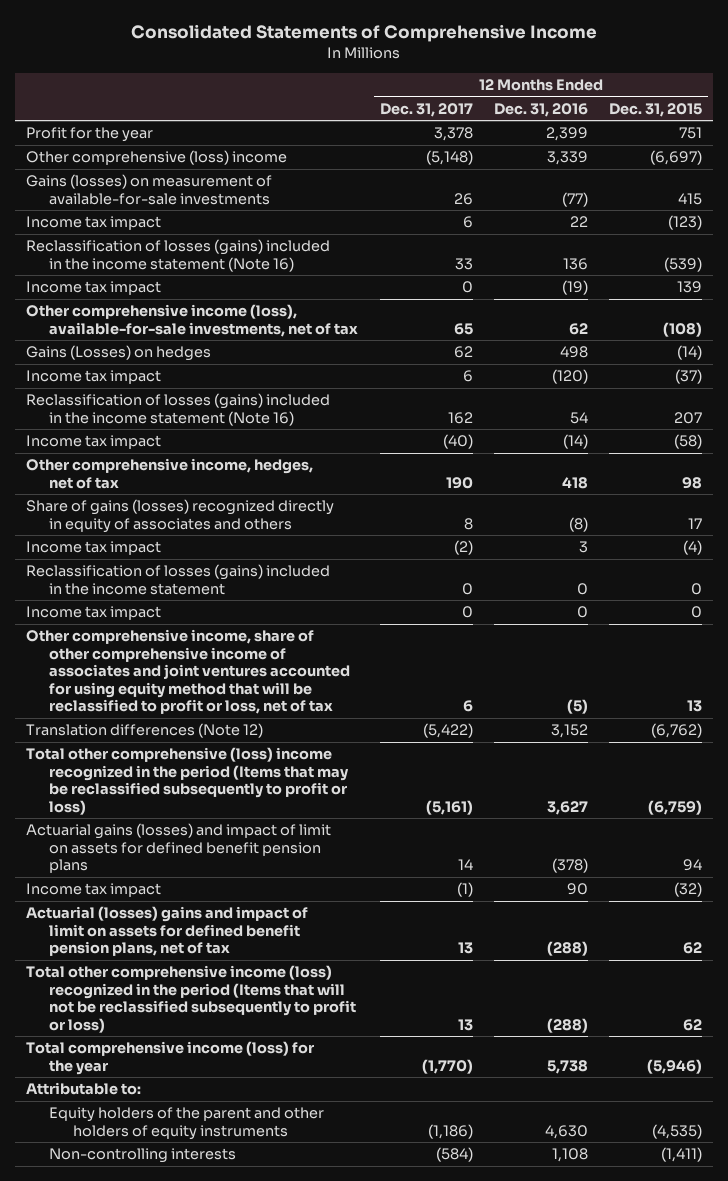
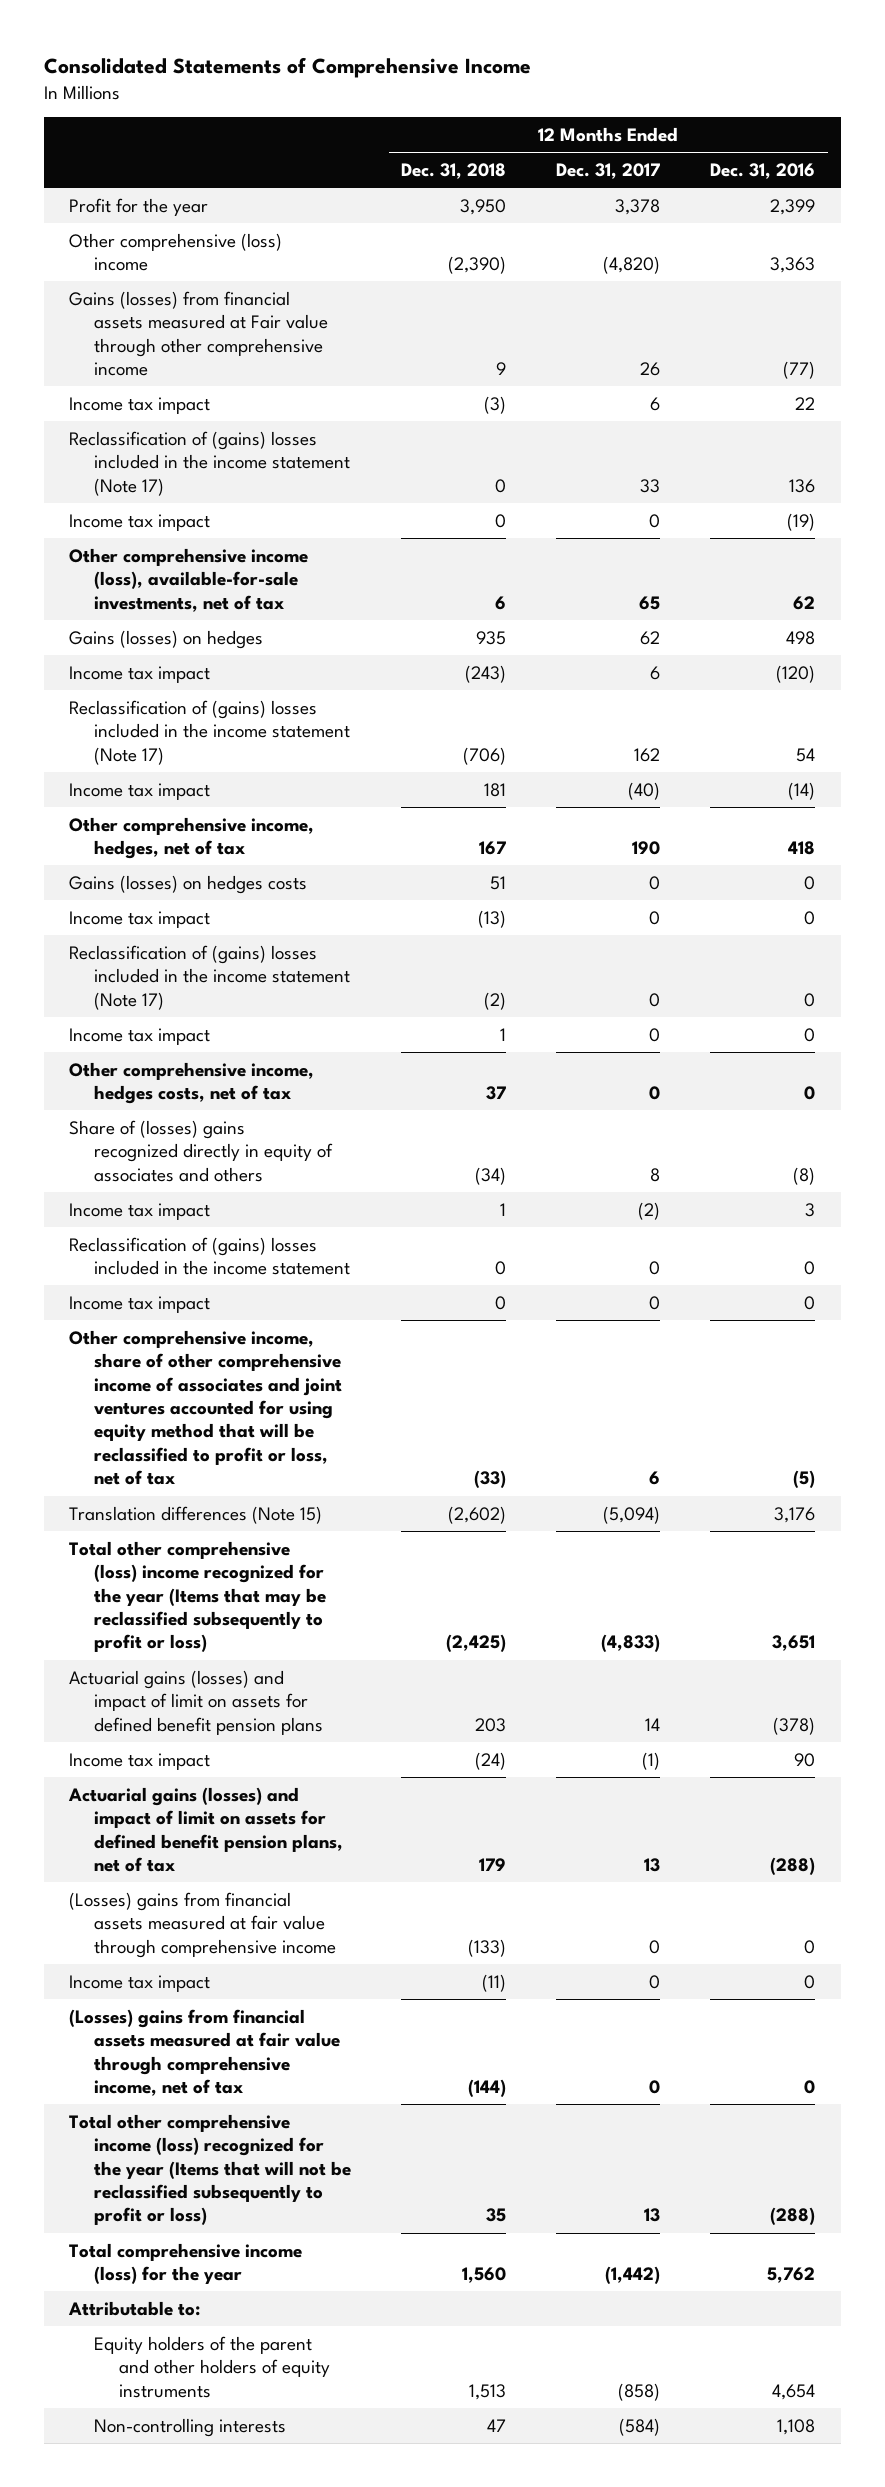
- | 12 Months Ended Dec. 31, 2017 | 12 Months Ended Dec. 31, 2016 | 12 Months Ended Dec. 31, 2015
+ | 12 Months Ended Dec. 31, 2018 | 12 Months Ended Dec. 31, 2017 | 12 Months Ended Dec. 31, 2016
- Other comprehensive (loss) income | (5,148) | 3,339 | (6,697)
- Gains (losses) on measurement of available-for-sale investments | 26 | (77) | 415
+ Other comprehensive (loss) income | (2,390) | (4,820) | 3,363
+ Gains (losses) from financial assets measured at Fair value through other comprehensive income | 9 | 26 | (77)
- Reclassification of losses (gains) included in the income statement (Note 16) | 33 | 136 | (539)
+ Reclassification of (gains) losses included in the income statement (Note 17) | 0 | 33 | 136
- Gains (Losses) on hedges | 62 | 498 | (14)
+ Gains (losses) on hedges | 935 | 62 | 498
- Reclassification of losses (gains) included in the income statement (Note 16) | 162 | 54 | 207
+ Reclassification of (gains) losses included in the income statement (Note 17) | (706) | 162 | 54
- Share of gains (losses) recognized directly in equity of associates and others | 8 | (8) | 17
+ Gains (losses) on hedges costs | 51 | 0 | 0
+ Income tax impact | (13) | 0 | 0
+ Reclassification of (gains) losses included in the income statement (Note 17) | (2) | 0 | 0
+ Income tax impact | 1 | 0 | 0
+ Other comprehensive income, hedges costs, net of tax | 37 | 0 | 0
+ Share of (losses) gains recognized directly in equity of associates and others | (34) | 8 | (8)
- Reclassification of losses (gains) included in the income statement | 0 | 0 | 0
+ Reclassification of (gains) losses included in the income statement | 0 | 0 | 0
- Translation differences (Note 12) | (5,422) | 3,152 | (6,762)
- Total other comprehensive (loss) income recognized in the period (Items that may be reclassified subsequently to profit or loss) | (5,161) | 3,627 | (6,759)
+ Translation differences (Note 15) | (2,602) | (5,094) | 3,176
+ Total other comprehensive (loss) income recognized for the year (Items that may be reclassified subsequently to profit or loss) | (2,425) | (4,833) | 3,651
- Actuarial (losses) gains and impact of limit on assets for defined benefit pension plans, net of tax | 13 | (288) | 62
- Total other comprehensive income (loss) recognized in the period (Items that will not be reclassified subsequently to profit or loss) | 13 | (288) | 62
- Total comprehensive income (loss) for the year | (1,770) | 5,738 | (5,946)
+ Actuarial gains (losses) and impact of limit on assets for defined benefit pension plans, net of tax | 179 | 13 | (288)
+ (Losses) gains from financial assets measured at fair value through comprehensive income | (133) | 0 | 0
+ Income tax impact | (11) | 0 | 0
+ (Losses) gains from financial assets measured at fair value through comprehensive income, net of tax | (144) | 0 | 0
+ Total other comprehensive income (loss) recognized for the year (Items that will not be reclassified subsequently to profit or loss) | 35 | 13 | (288)
+ Total comprehensive income (loss) for the year | 1,560 | (1,442) | 5,762
- Equity holders of the parent and other holders of equity instruments | (1,186) | 4,630 | (4,535)
+ Equity holders of the parent and other holders of equity instruments | 1,513 | (858) | 4,654

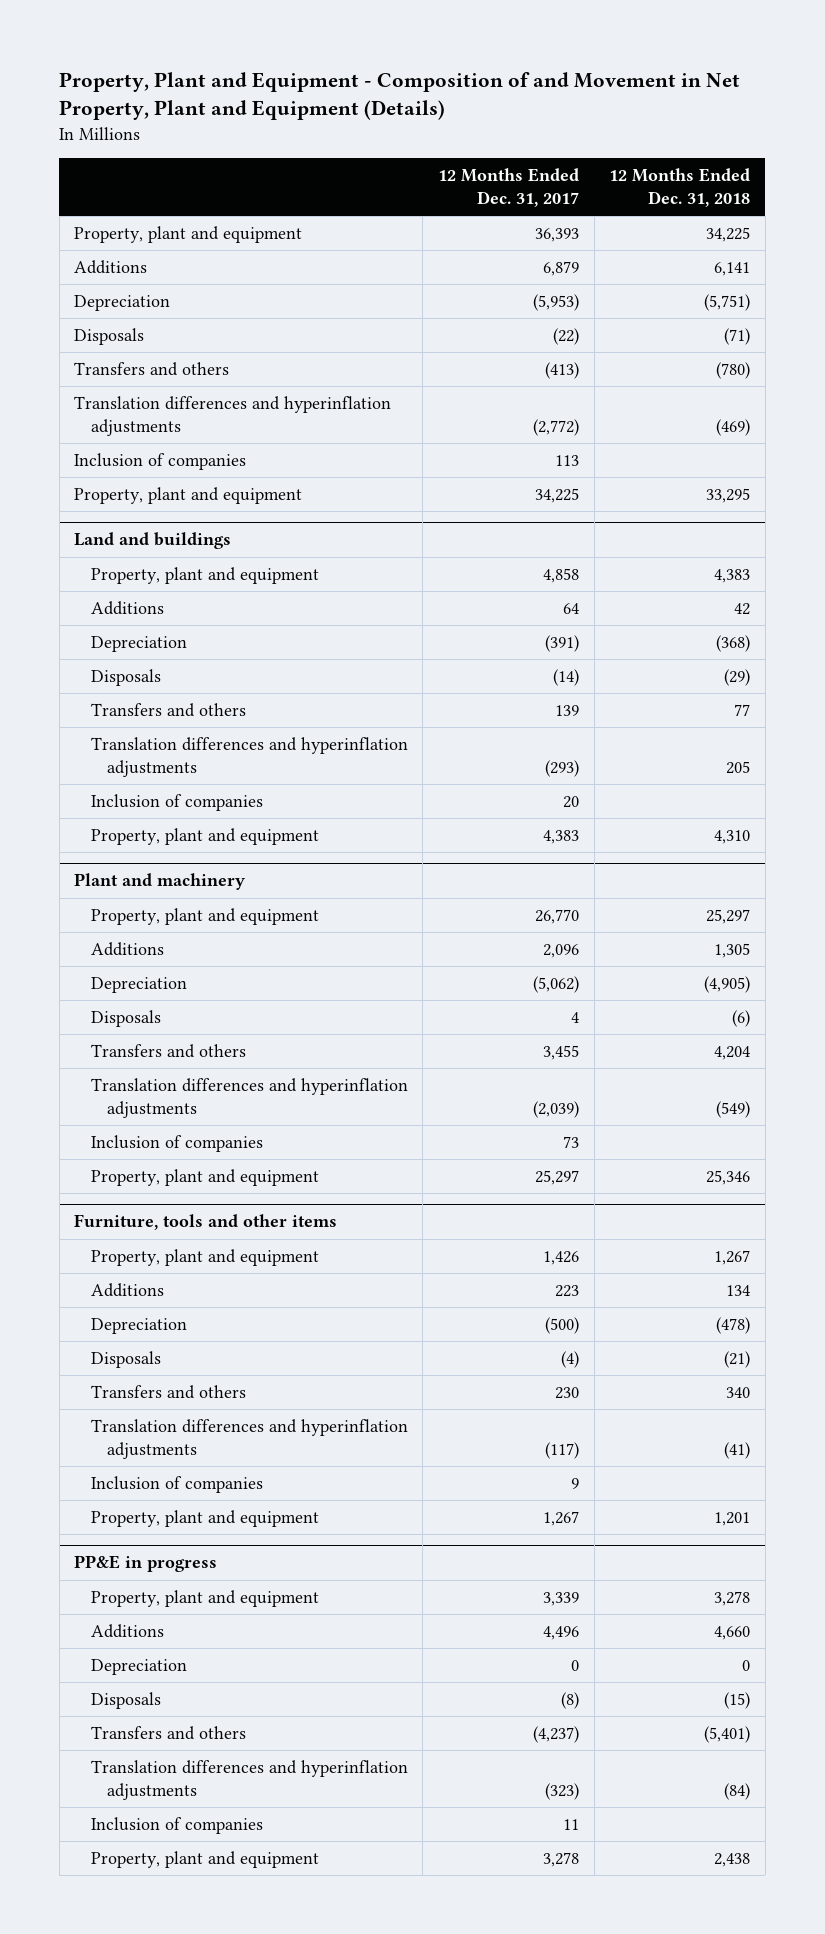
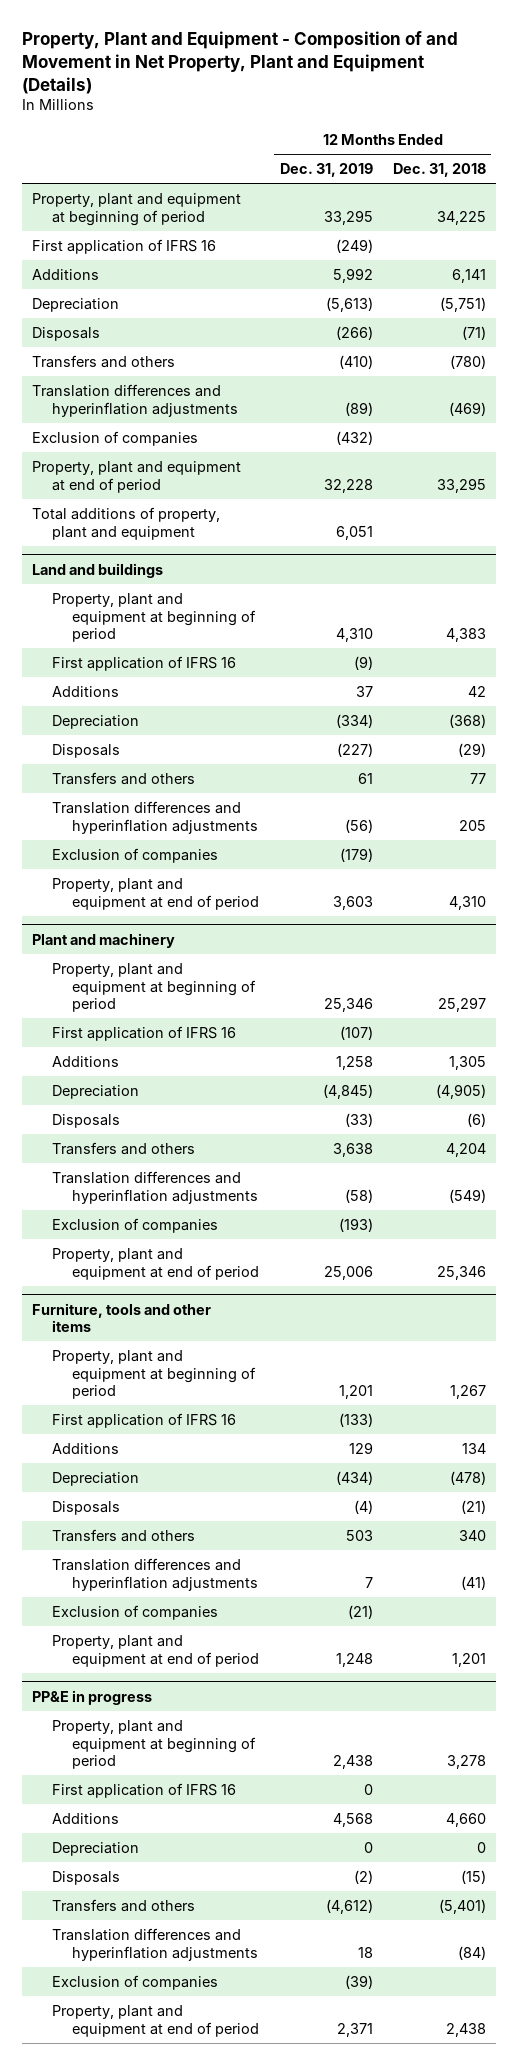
- | 12 Months Ended Dec. 31, 2017 | 12 Months Ended Dec. 31, 2018
+ | 12 Months Ended Dec. 31, 2019 | 12 Months Ended Dec. 31, 2018
- Property, plant and equipment | 36,393 | 34,225
+ Property, plant and equipment at beginning of period | 33,295 | 34,225
+ First application of IFRS 16 | (249) |
- Inclusion of companies | 113 |
- Property, plant and equipment | 34,225 | 33,295
+ Exclusion of companies | (432) |
+ Property, plant and equipment at end of period | 32,228 | 33,295
+ Total additions of property, plant and equipment | 6,051 |
@ Land and buildings
- Property, plant and equipment | 4,858 | 4,383
+ Property, plant and equipment at beginning of period | 4,310 | 4,383
+ First application of IFRS 16 | (9) |
- Inclusion of companies | 20 |
- Property, plant and equipment | 4,383 | 4,310
+ Exclusion of companies | (179) |
+ Property, plant and equipment at end of period | 3,603 | 4,310
@ Plant and machinery
- Property, plant and equipment | 26,770 | 25,297
+ Property, plant and equipment at beginning of period | 25,346 | 25,297
+ First application of IFRS 16 | (107) |
- Inclusion of companies | 73 |
- Property, plant and equipment | 25,297 | 25,346
+ Exclusion of companies | (193) |
+ Property, plant and equipment at end of period | 25,006 | 25,346
@ Furniture, tools and other items
- Property, plant and equipment | 1,426 | 1,267
+ Property, plant and equipment at beginning of period | 1,201 | 1,267
+ First application of IFRS 16 | (133) |
- Inclusion of companies | 9 |
- Property, plant and equipment | 1,267 | 1,201
+ Exclusion of companies | (21) |
+ Property, plant and equipment at end of period | 1,248 | 1,201
@ PP&E in progress
- Property, plant and equipment | 3,339 | 3,278
+ Property, plant and equipment at beginning of period | 2,438 | 3,278
+ First application of IFRS 16 | 0 |
- Inclusion of companies | 11 |
- Property, plant and equipment | 3,278 | 2,438
+ Exclusion of companies | (39) |
+ Property, plant and equipment at end of period | 2,371 | 2,438

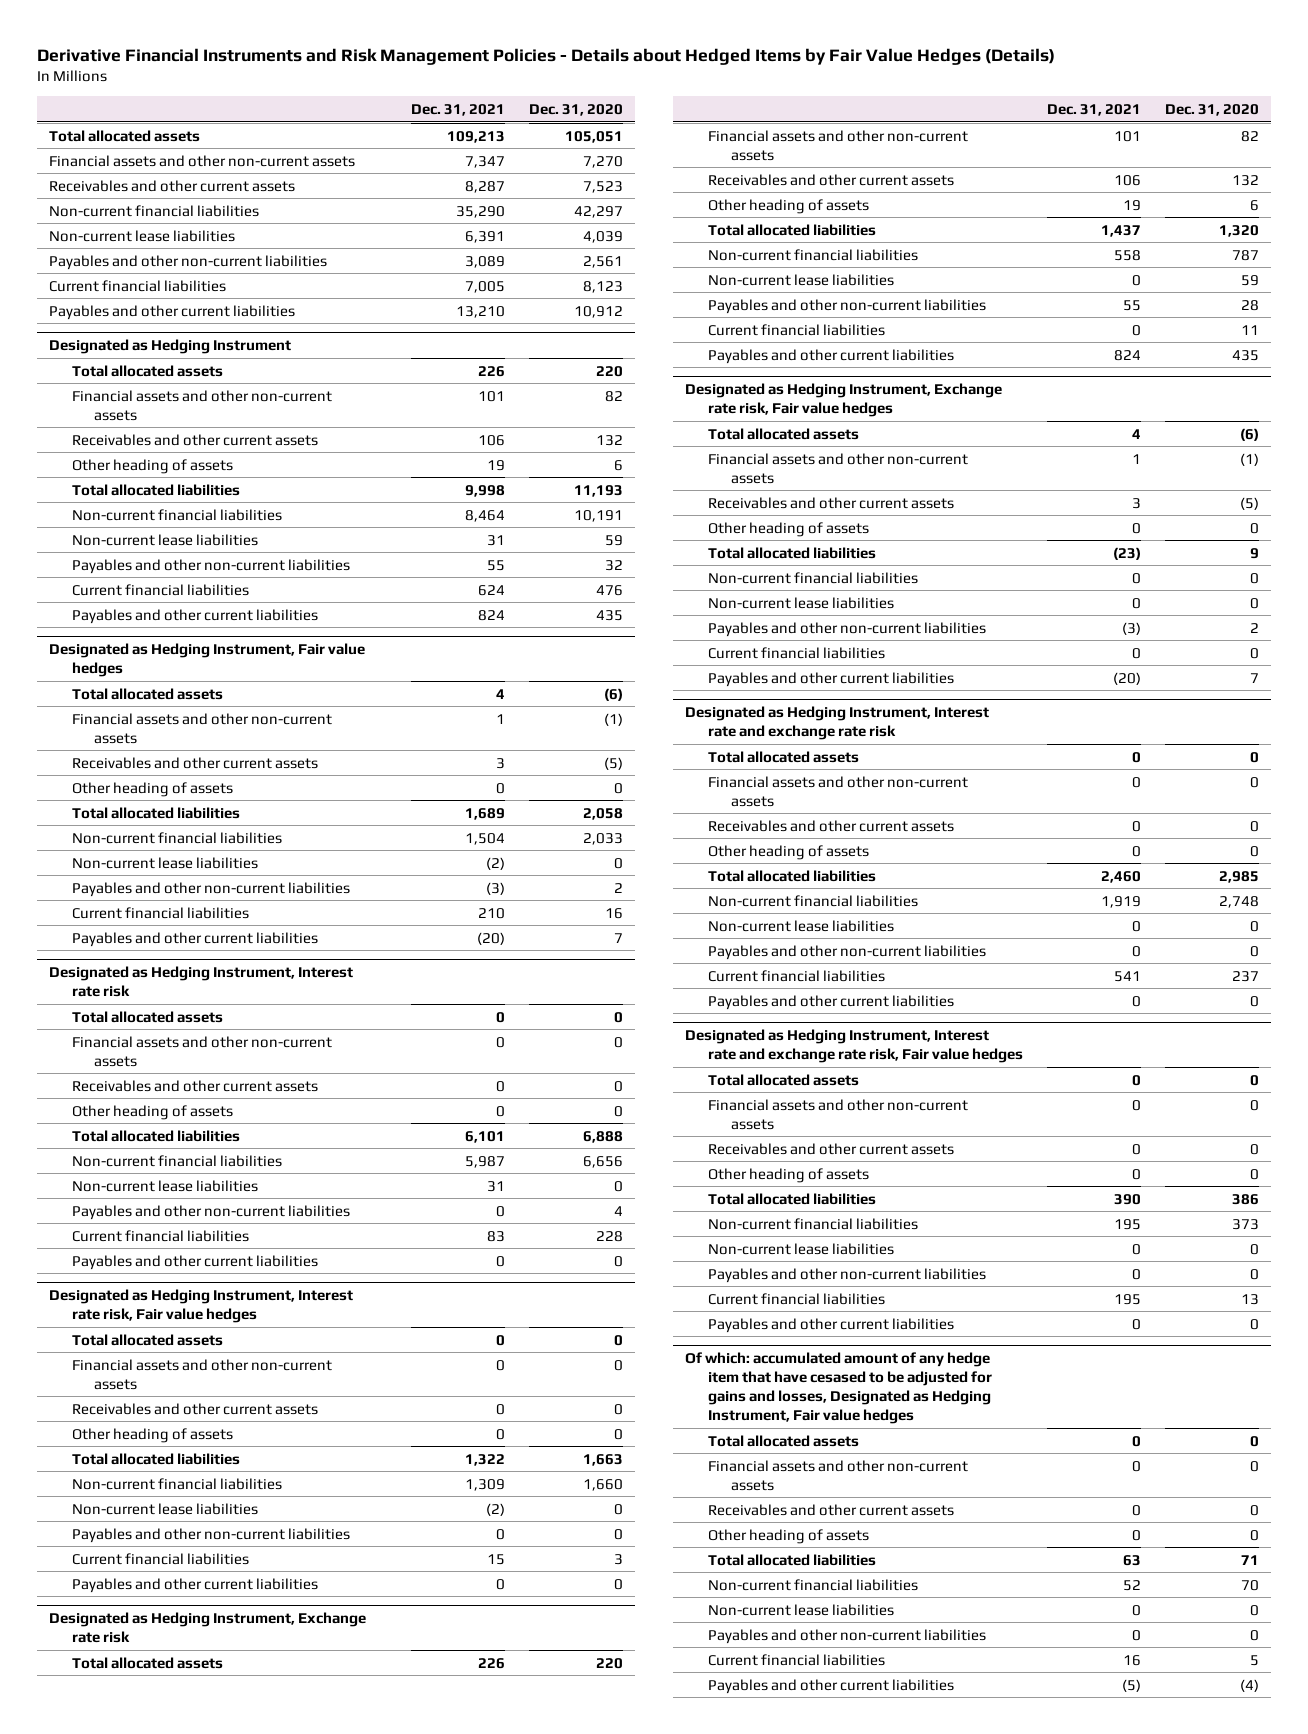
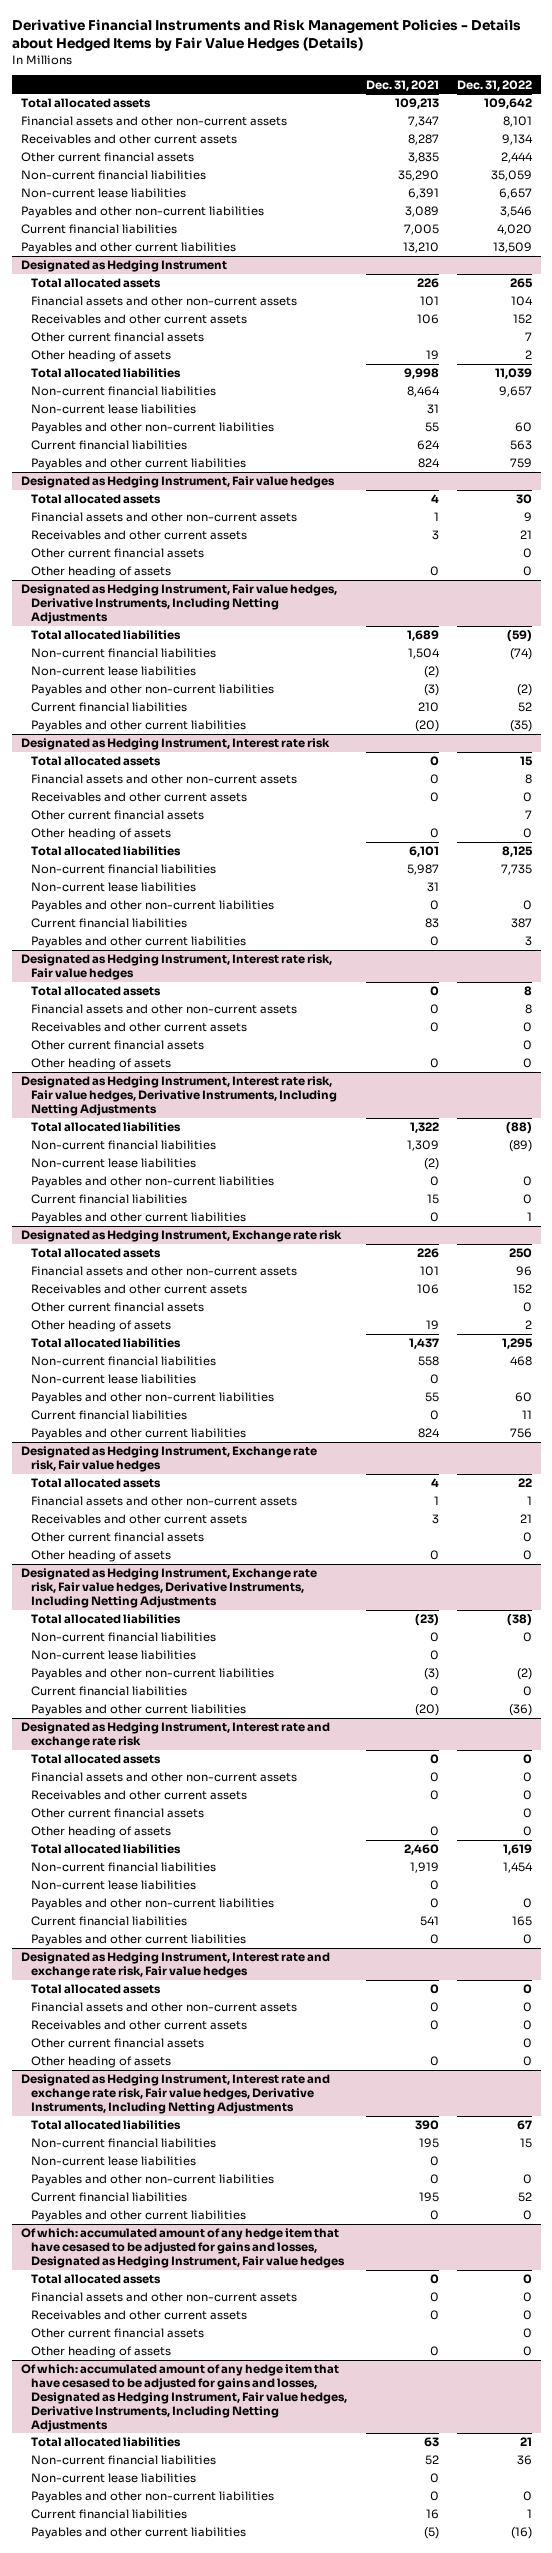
- | Dec. 31, 2021 | Dec. 31, 2020
+ | Dec. 31, 2021 | Dec. 31, 2022
+ Other current financial assets | 3,835 | 2,444
@ Designated as Hedging Instrument
+ Other current financial assets | | 7
@ Designated as Hedging Instrument, Fair value hedges
+ Other current financial assets | | 0
+ Designated as Hedging Instrument, Fair value hedges, Derivative Instruments, Including Netting Adjustments
@ Designated as Hedging Instrument, Interest rate risk
+ Other current financial assets | | 7
@ Designated as Hedging Instrument, Interest rate risk, Fair value hedges
+ Other current financial assets | | 0
+ Designated as Hedging Instrument, Interest rate risk, Fair value hedges, Derivative Instruments, Including Netting Adjustments
@ Designated as Hedging Instrument, Exchange rate risk
+ Other current financial assets | | 0
@ Designated as Hedging Instrument, Exchange rate risk, Fair value hedges
+ Other current financial assets | | 0
+ Designated as Hedging Instrument, Exchange rate risk, Fair value hedges, Derivative Instruments, Including Netting Adjustments
@ Designated as Hedging Instrument, Interest rate and exchange rate risk
+ Other current financial assets | | 0
@ Designated as Hedging Instrument, Interest rate and exchange rate risk, Fair value hedges
+ Other current financial assets | | 0
+ Designated as Hedging Instrument, Interest rate and exchange rate risk, Fair value hedges, Derivative Instruments, Including Netting Adjustments
@ Of which: accumulated amount of any hedge item that have cesased to be adjusted for gains and losses, Designated as Hedging Instrument, Fair value hedges
+ Other current financial assets | | 0
+ Of which: accumulated amount of any hedge item that have cesased to be adjusted for gains and losses, Designated as Hedging Instrument, Fair value hedges, Derivative Instruments, Including Netting Adjustments

